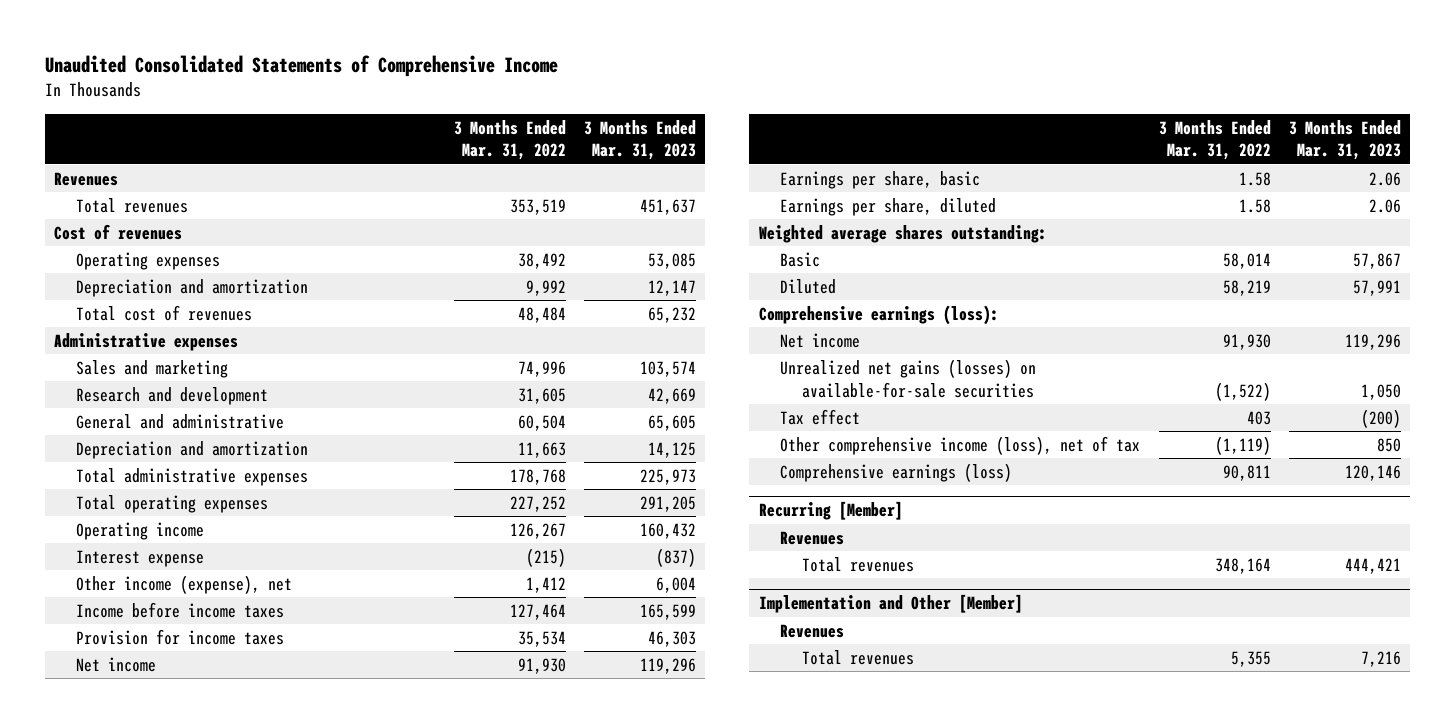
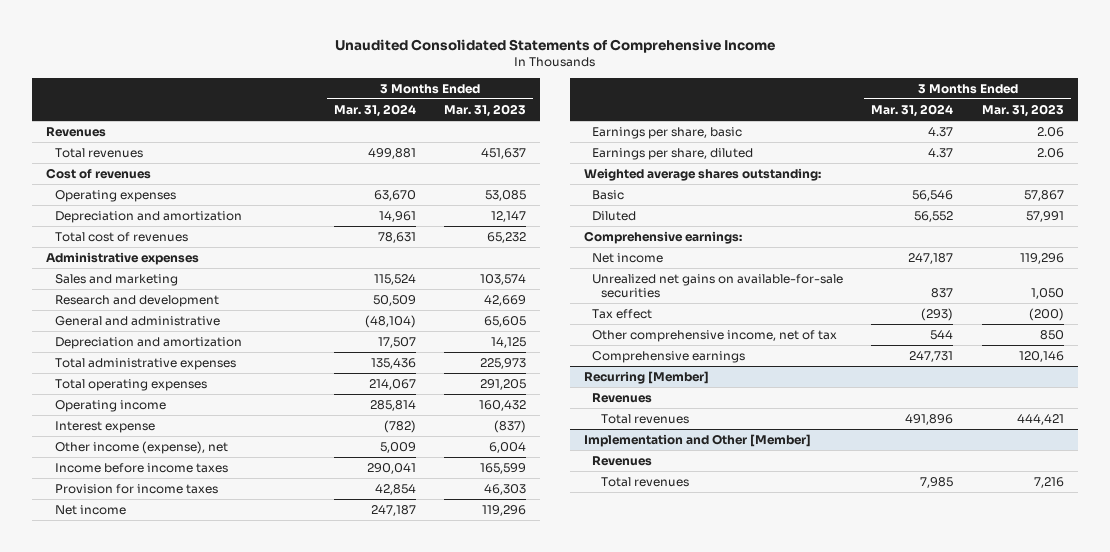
- | 3 Months Ended Mar. 31, 2022 | 3 Months Ended Mar. 31, 2023
+ | 3 Months Ended Mar. 31, 2024 | 3 Months Ended Mar. 31, 2023
- Comprehensive earnings (loss):
+ Comprehensive earnings:
- Unrealized net gains (losses) on available-for-sale securities | (1,522) | 1,050
+ Unrealized net gains on available-for-sale securities | 837 | 1,050
- Other comprehensive income (loss), net of tax | (1,119) | 850
- Comprehensive earnings (loss) | 90,811 | 120,146
+ Other comprehensive income, net of tax | 544 | 850
+ Comprehensive earnings | 247,731 | 120,146

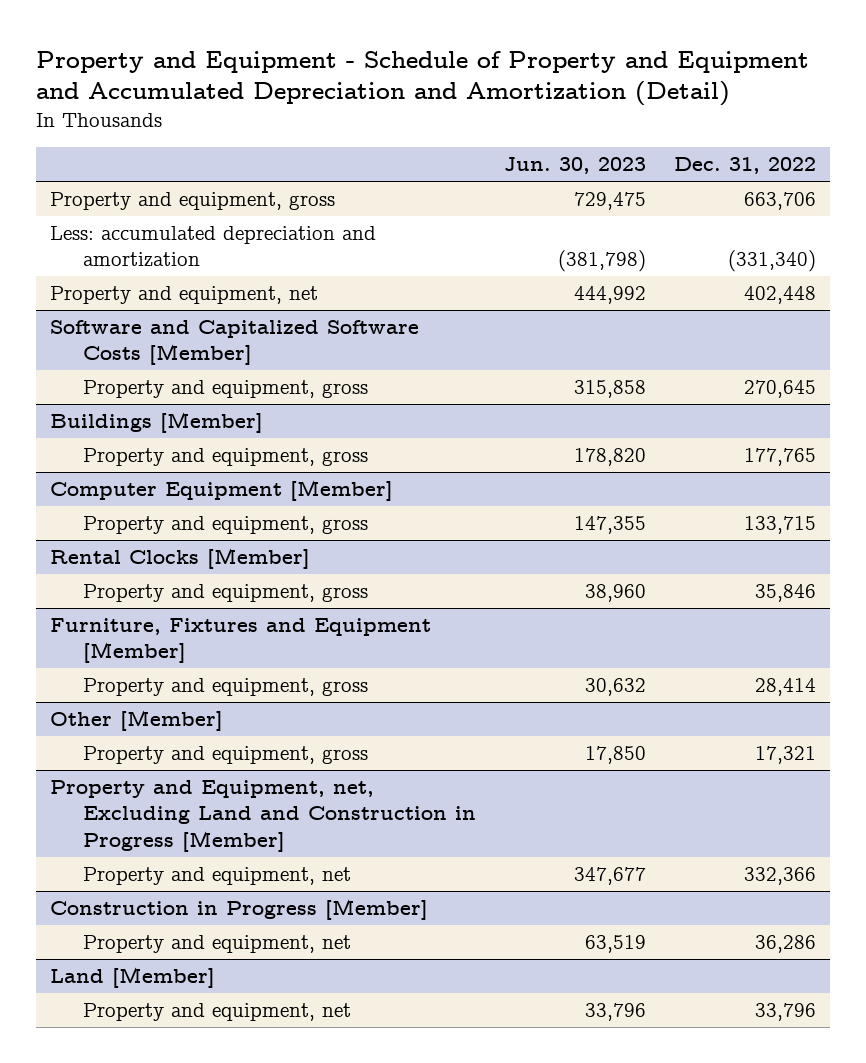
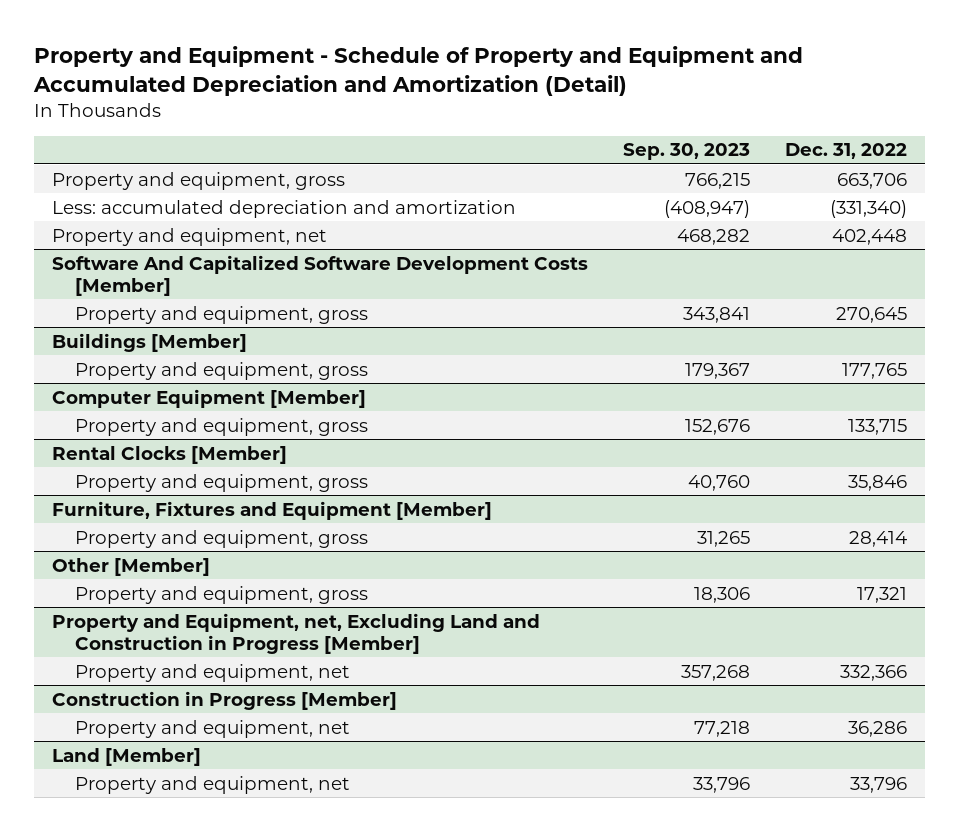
- | Jun. 30, 2023 | Dec. 31, 2022
+ | Sep. 30, 2023 | Dec. 31, 2022
- Software and Capitalized Software Costs [Member]
+ Software And Capitalized Software Development Costs [Member]

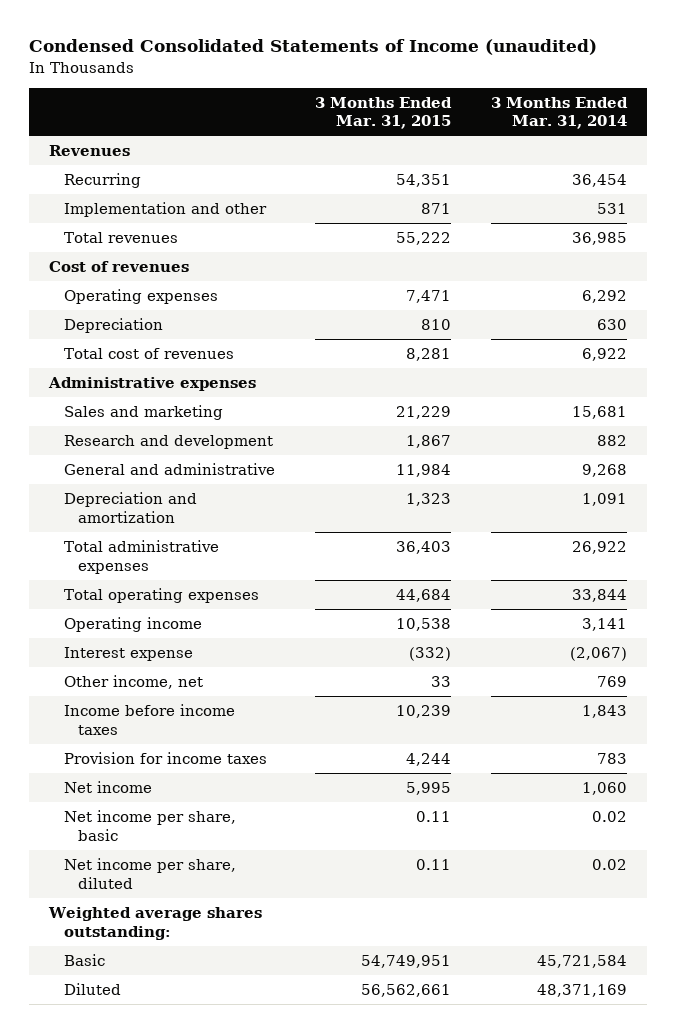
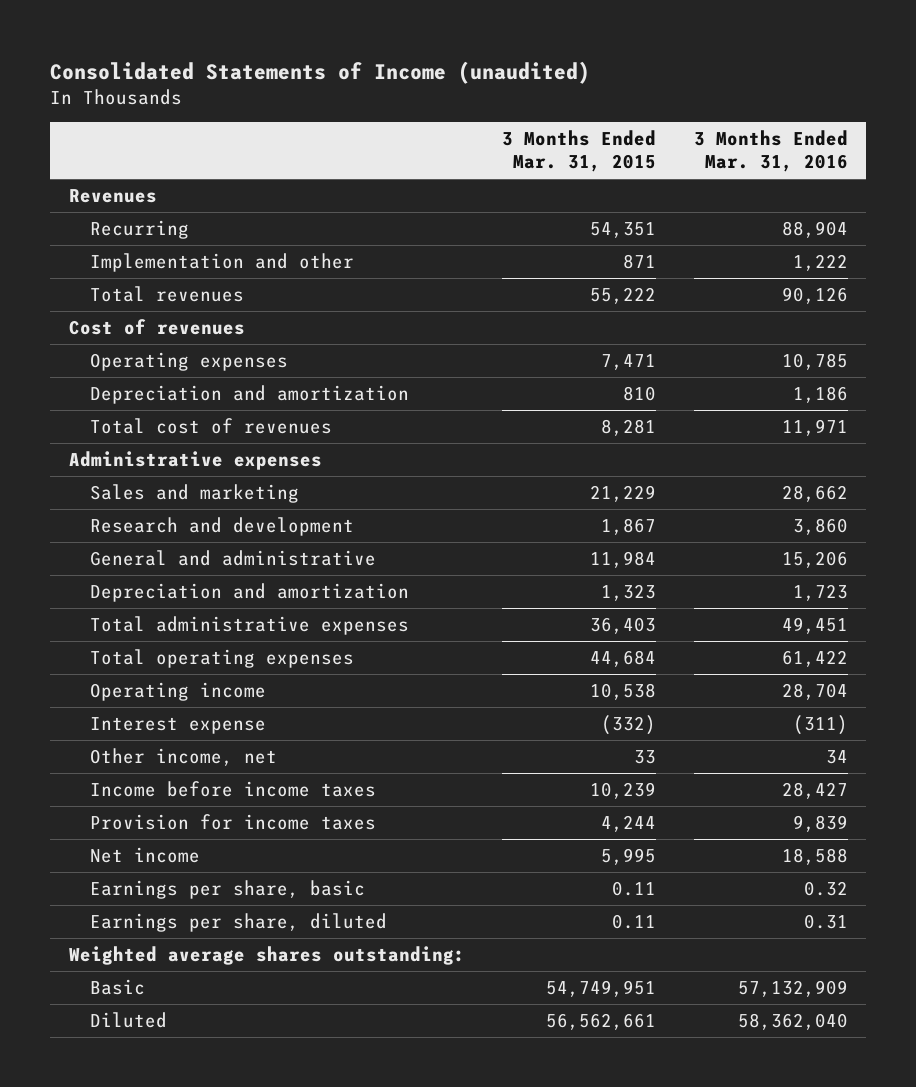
- Condensed Consolidated Statements of Income (unaudited)
+ Consolidated Statements of Income (unaudited)
- | 3 Months Ended Mar. 31, 2015 | 3 Months Ended Mar. 31, 2014
+ | 3 Months Ended Mar. 31, 2015 | 3 Months Ended Mar. 31, 2016
- Depreciation | 810 | 630
+ Depreciation and amortization | 810 | 1,186
- Net income per share, basic | 0.11 | 0.02
- Net income per share, diluted | 0.11 | 0.02
+ Earnings per share, basic | 0.11 | 0.32
+ Earnings per share, diluted | 0.11 | 0.31

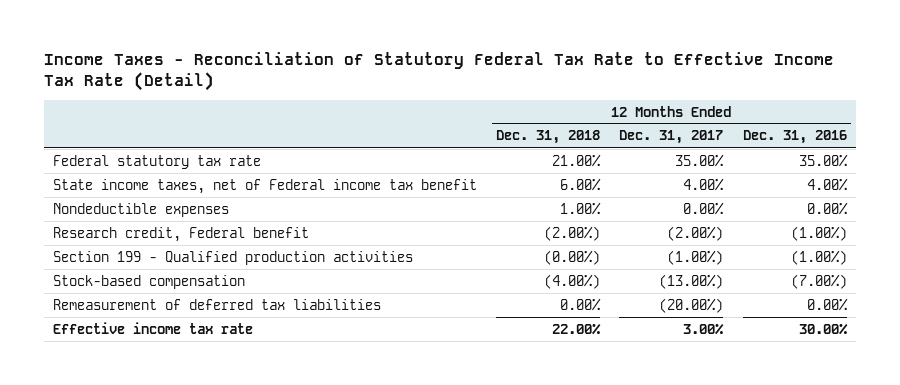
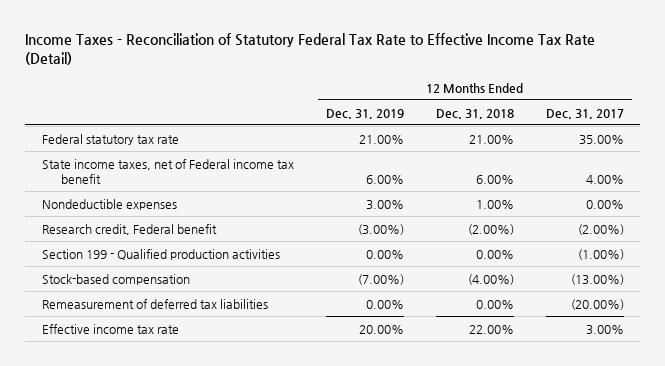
- | 12 Months Ended Dec. 31, 2018 | 12 Months Ended Dec. 31, 2017 | 12 Months Ended Dec. 31, 2016
+ | 12 Months Ended Dec. 31, 2019 | 12 Months Ended Dec. 31, 2018 | 12 Months Ended Dec. 31, 2017
- Section 199 - Qualified production activities | (0.00%) | (1.00%) | (1.00%)
+ Section 199 - Qualified production activities | 0.00% | 0.00% | (1.00%)

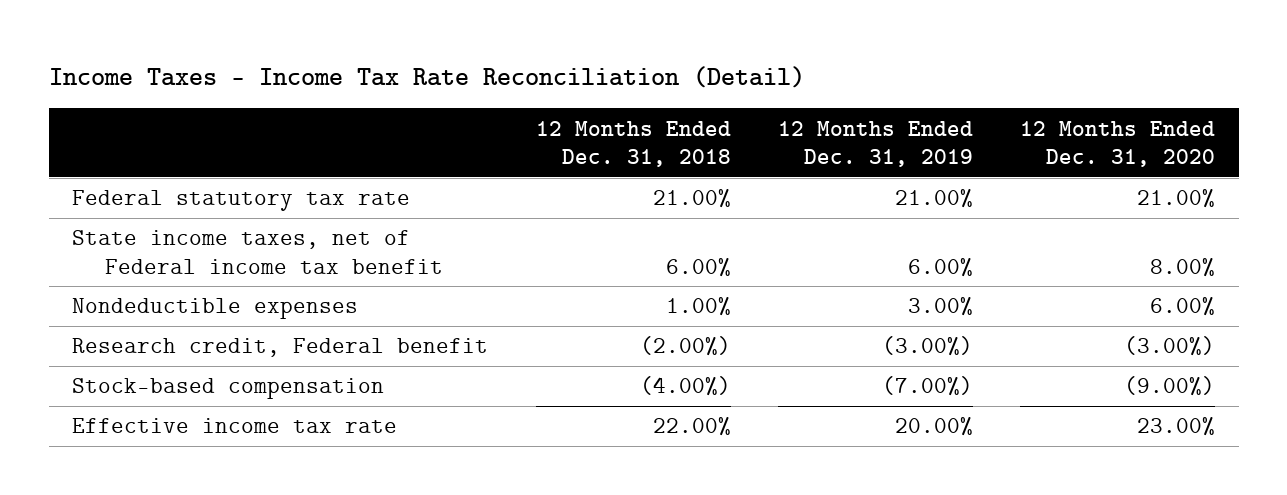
- Income Taxes - Reconciliation of Statutory Federal Tax Rate to Effective Income Tax Rate (Detail)
+ Income Taxes - Income Tax Rate Reconciliation (Detail)
- | 12 Months Ended Dec. 31, 2019 | 12 Months Ended Dec. 31, 2018 | 12 Months Ended Dec. 31, 2017
+ | 12 Months Ended Dec. 31, 2018 | 12 Months Ended Dec. 31, 2019 | 12 Months Ended Dec. 31, 2020
- Section 199 - Qualified production activities | 0.00% | 0.00% | (1.00%)
- Remeasurement of deferred tax liabilities | 0.00% | 0.00% | (20.00%)

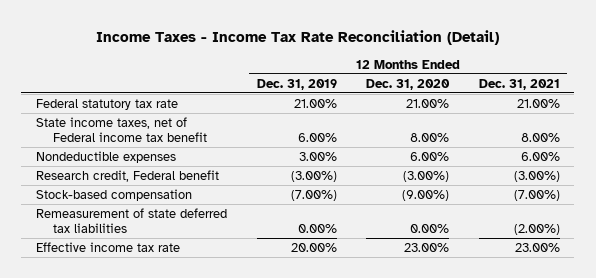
- | 12 Months Ended Dec. 31, 2018 | 12 Months Ended Dec. 31, 2019 | 12 Months Ended Dec. 31, 2020
+ | 12 Months Ended Dec. 31, 2019 | 12 Months Ended Dec. 31, 2020 | 12 Months Ended Dec. 31, 2021
+ Remeasurement of state deferred tax liabilities | 0.00% | 0.00% | (2.00%)

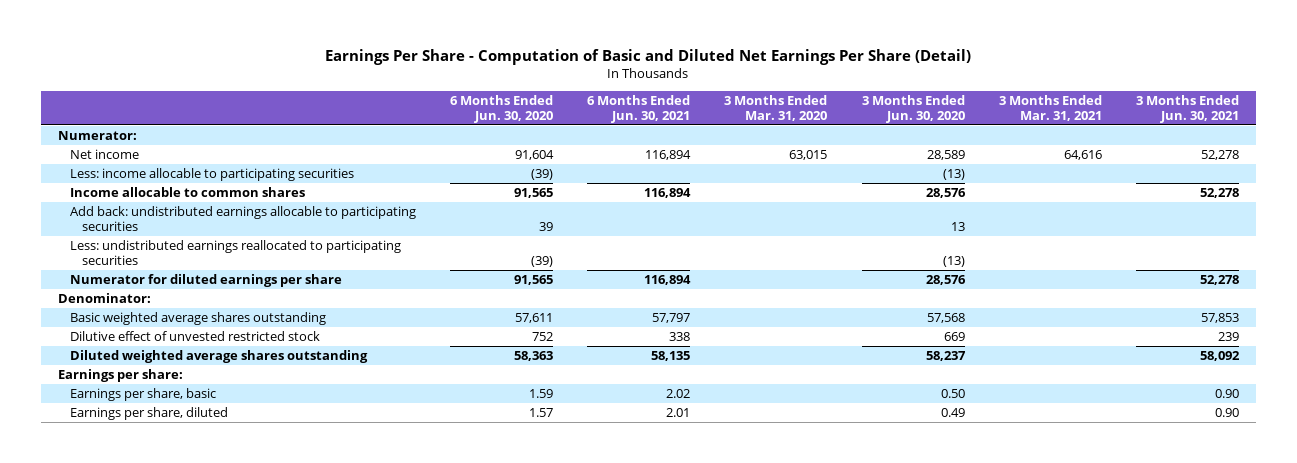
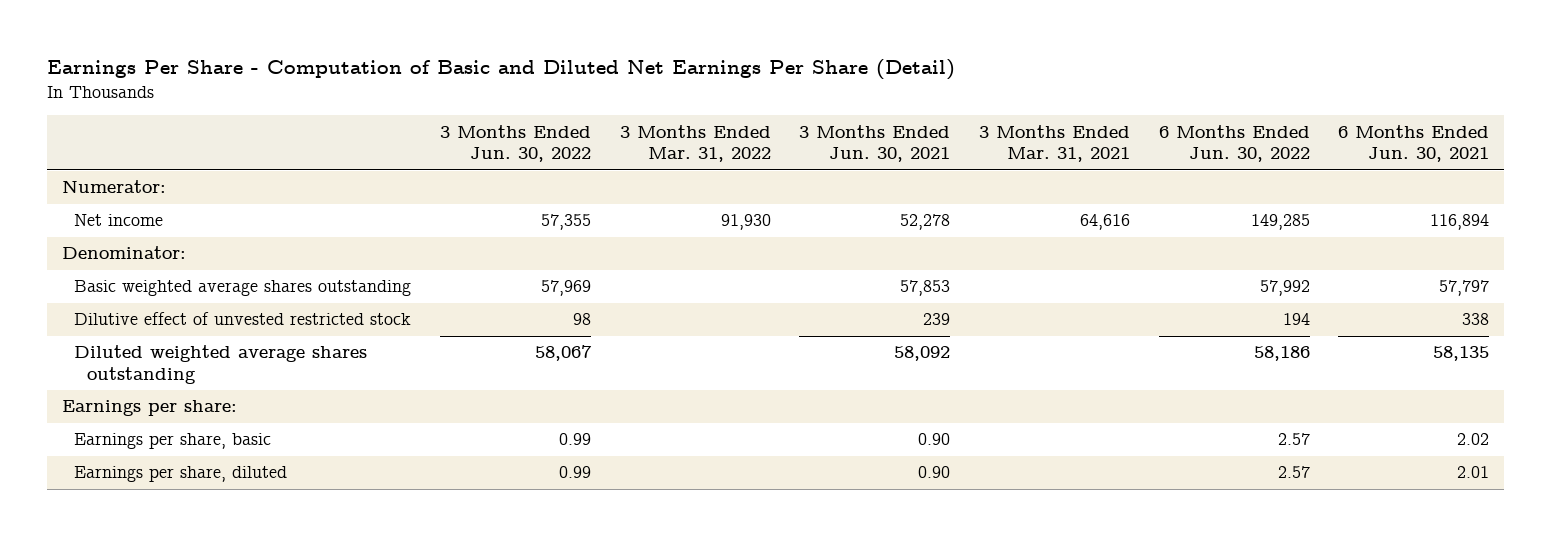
- | 6 Months Ended Jun. 30, 2020 | 6 Months Ended Jun. 30, 2021 | 3 Months Ended Mar. 31, 2020 | 3 Months Ended Jun. 30, 2020 | 3 Months Ended Mar. 31, 2021 | 3 Months Ended Jun. 30, 2021
+ | 3 Months Ended Jun. 30, 2022 | 3 Months Ended Mar. 31, 2022 | 3 Months Ended Jun. 30, 2021 | 3 Months Ended Mar. 31, 2021 | 6 Months Ended Jun. 30, 2022 | 6 Months Ended Jun. 30, 2021
- Less: income allocable to participating securities | (39) | | | (13) | |
- Income allocable to common shares | 91,565 | 116,894 | | 28,576 | | 52,278
- Add back: undistributed earnings allocable to participating securities | 39 | | | 13 | |
- Less: undistributed earnings reallocated to participating securities | (39) | | | (13) | |
- Numerator for diluted earnings per share | 91,565 | 116,894 | | 28,576 | | 52,278

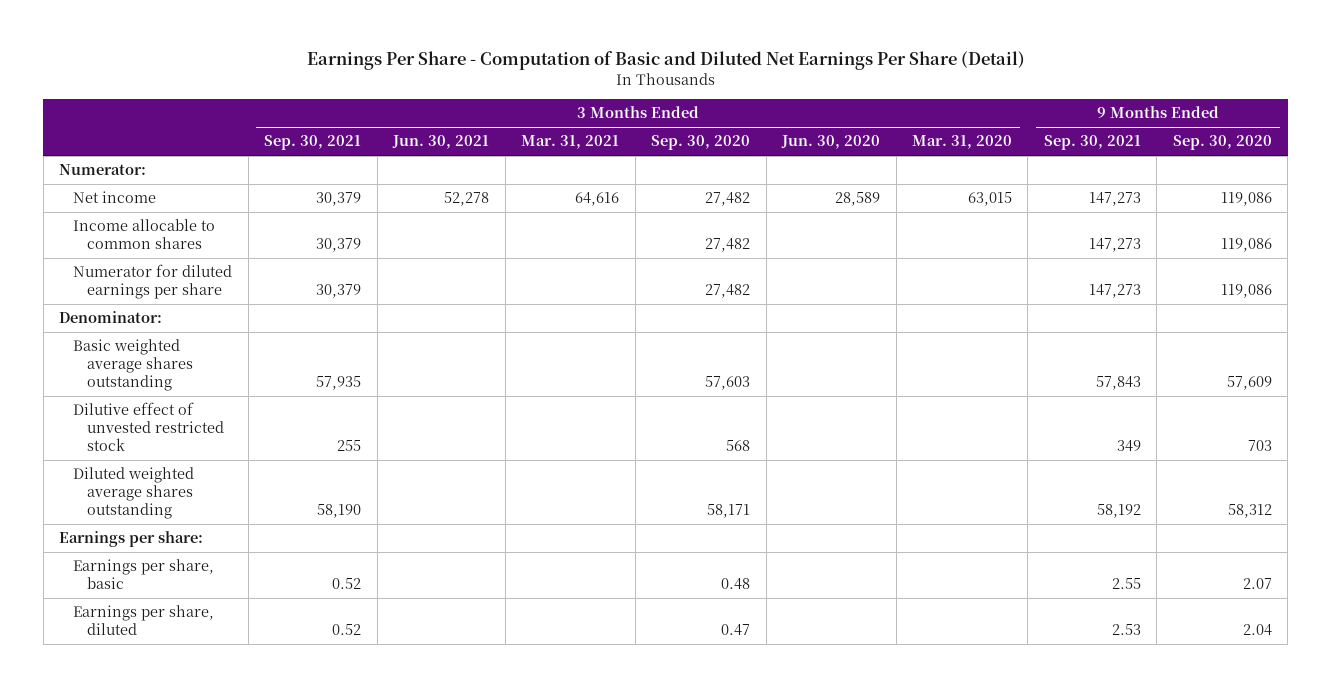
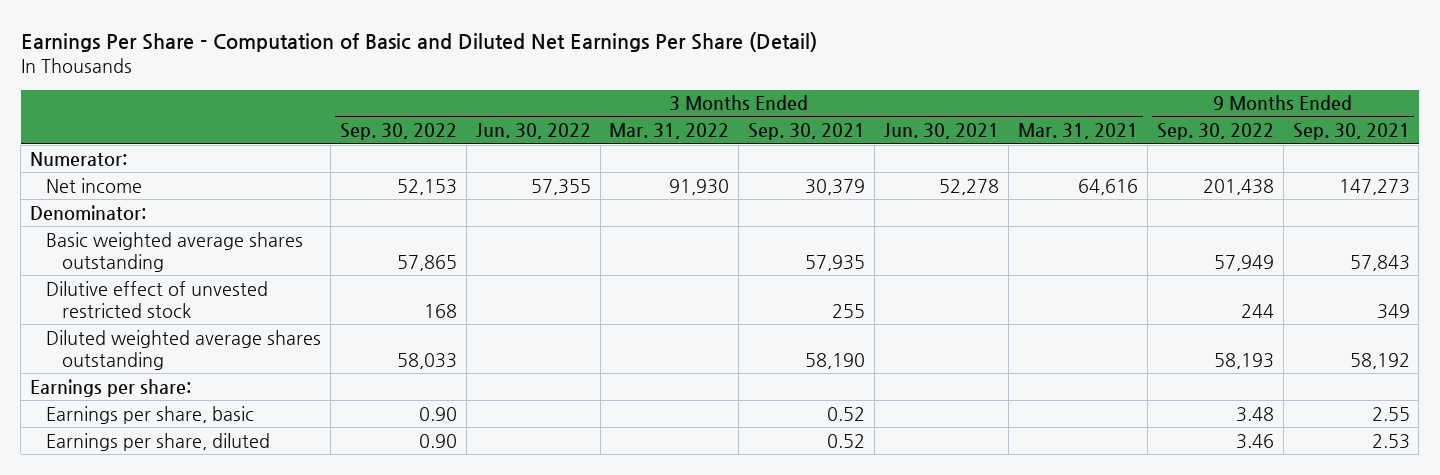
- | 3 Months Ended Sep. 30, 2021 | 3 Months Ended Jun. 30, 2021 | 3 Months Ended Mar. 31, 2021 | 3 Months Ended Sep. 30, 2020 | 3 Months Ended Jun. 30, 2020 | 3 Months Ended Mar. 31, 2020 | 9 Months Ended Sep. 30, 2021 | 9 Months Ended Sep. 30, 2020
+ | 3 Months Ended Sep. 30, 2022 | 3 Months Ended Jun. 30, 2022 | 3 Months Ended Mar. 31, 2022 | 3 Months Ended Sep. 30, 2021 | 3 Months Ended Jun. 30, 2021 | 3 Months Ended Mar. 31, 2021 | 9 Months Ended Sep. 30, 2022 | 9 Months Ended Sep. 30, 2021
- Income allocable to common shares | 30,379 | | | 27,482 | | | 147,273 | 119,086
- Numerator for diluted earnings per share | 30,379 | | | 27,482 | | | 147,273 | 119,086

